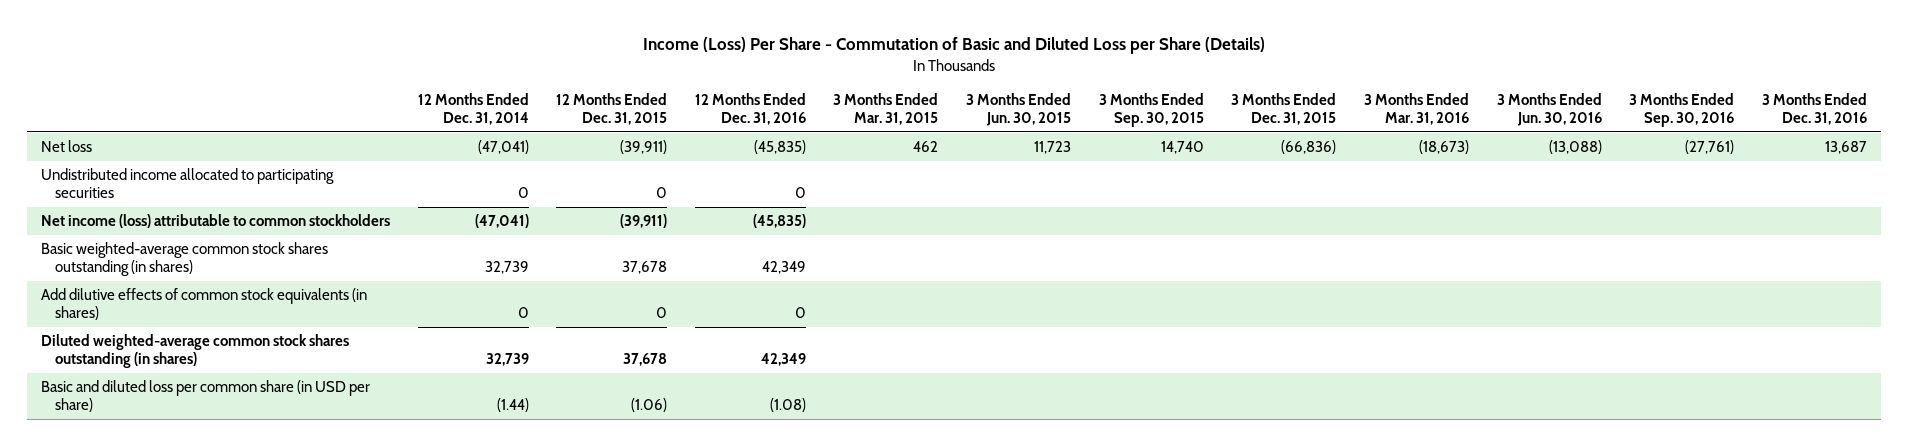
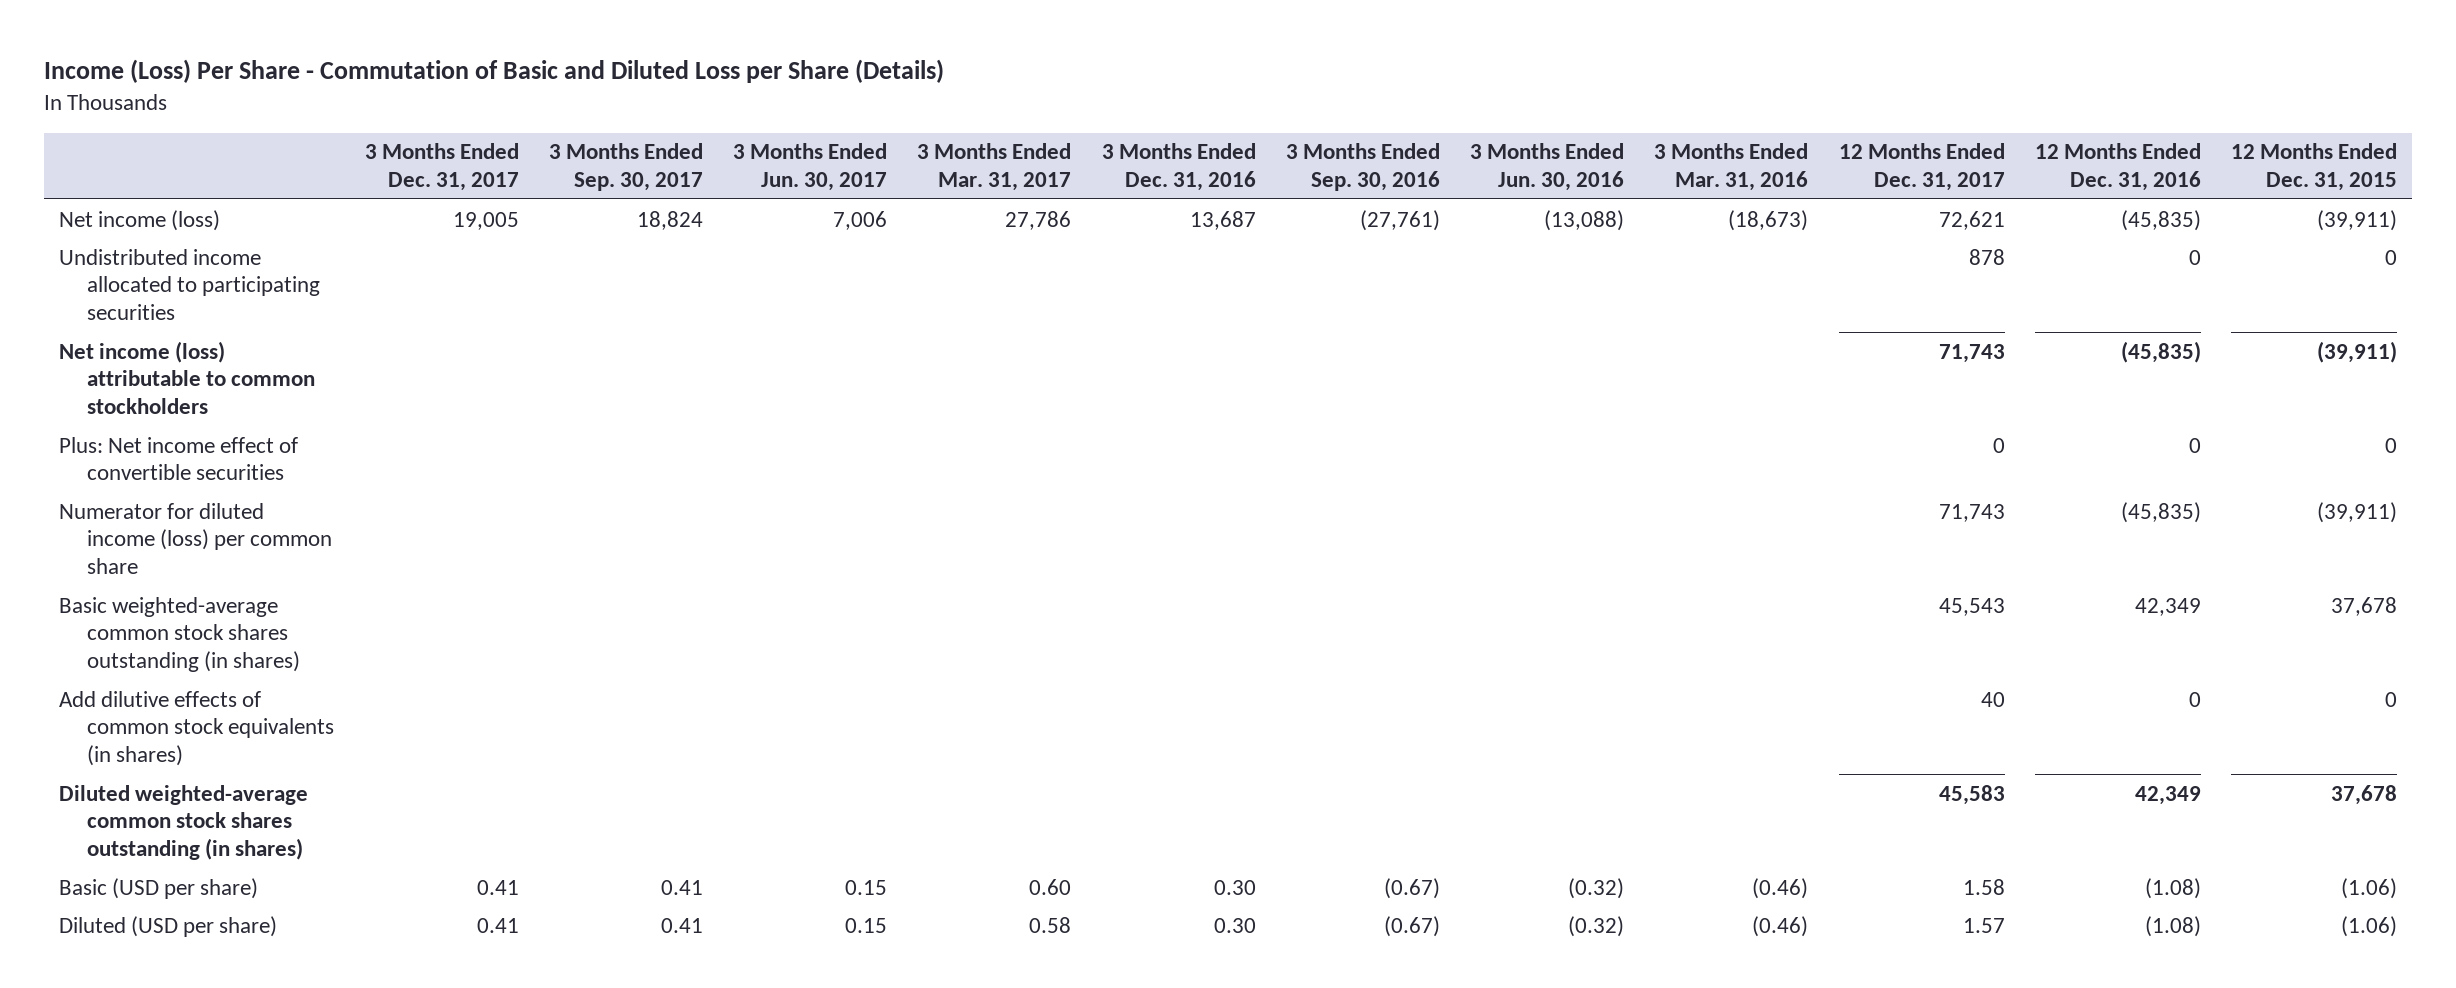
- | 12 Months Ended Dec. 31, 2014 | 12 Months Ended Dec. 31, 2015 | 12 Months Ended Dec. 31, 2016 | 3 Months Ended Mar. 31, 2015 | 3 Months Ended Jun. 30, 2015 | 3 Months Ended Sep. 30, 2015 | 3 Months Ended Dec. 31, 2015 | 3 Months Ended Mar. 31, 2016 | 3 Months Ended Jun. 30, 2016 | 3 Months Ended Sep. 30, 2016 | 3 Months Ended Dec. 31, 2016
+ | 3 Months Ended Dec. 31, 2017 | 3 Months Ended Sep. 30, 2017 | 3 Months Ended Jun. 30, 2017 | 3 Months Ended Mar. 31, 2017 | 3 Months Ended Dec. 31, 2016 | 3 Months Ended Sep. 30, 2016 | 3 Months Ended Jun. 30, 2016 | 3 Months Ended Mar. 31, 2016 | 12 Months Ended Dec. 31, 2017 | 12 Months Ended Dec. 31, 2016 | 12 Months Ended Dec. 31, 2015
- Net loss | (47,041) | (39,911) | (45,835) | 462 | 11,723 | 14,740 | (66,836) | (18,673) | (13,088) | (27,761) | 13,687
+ Net income (loss) | 19,005 | 18,824 | 7,006 | 27,786 | 13,687 | (27,761) | (13,088) | (18,673) | 72,621 | (45,835) | (39,911)
+ Plus: Net income effect of convertible securities | | | | | | | | | 0 | 0 | 0
+ Numerator for diluted income (loss) per common share | | | | | | | | | 71,743 | (45,835) | (39,911)
- Basic and diluted loss per common share (in USD per share) | (1.44) | (1.06) | (1.08) | | | | | | | |
+ Basic (USD per share) | 0.41 | 0.41 | 0.15 | 0.60 | 0.30 | (0.67) | (0.32) | (0.46) | 1.58 | (1.08) | (1.06)
+ Diluted (USD per share) | 0.41 | 0.41 | 0.15 | 0.58 | 0.30 | (0.67) | (0.32) | (0.46) | 1.57 | (1.08) | (1.06)

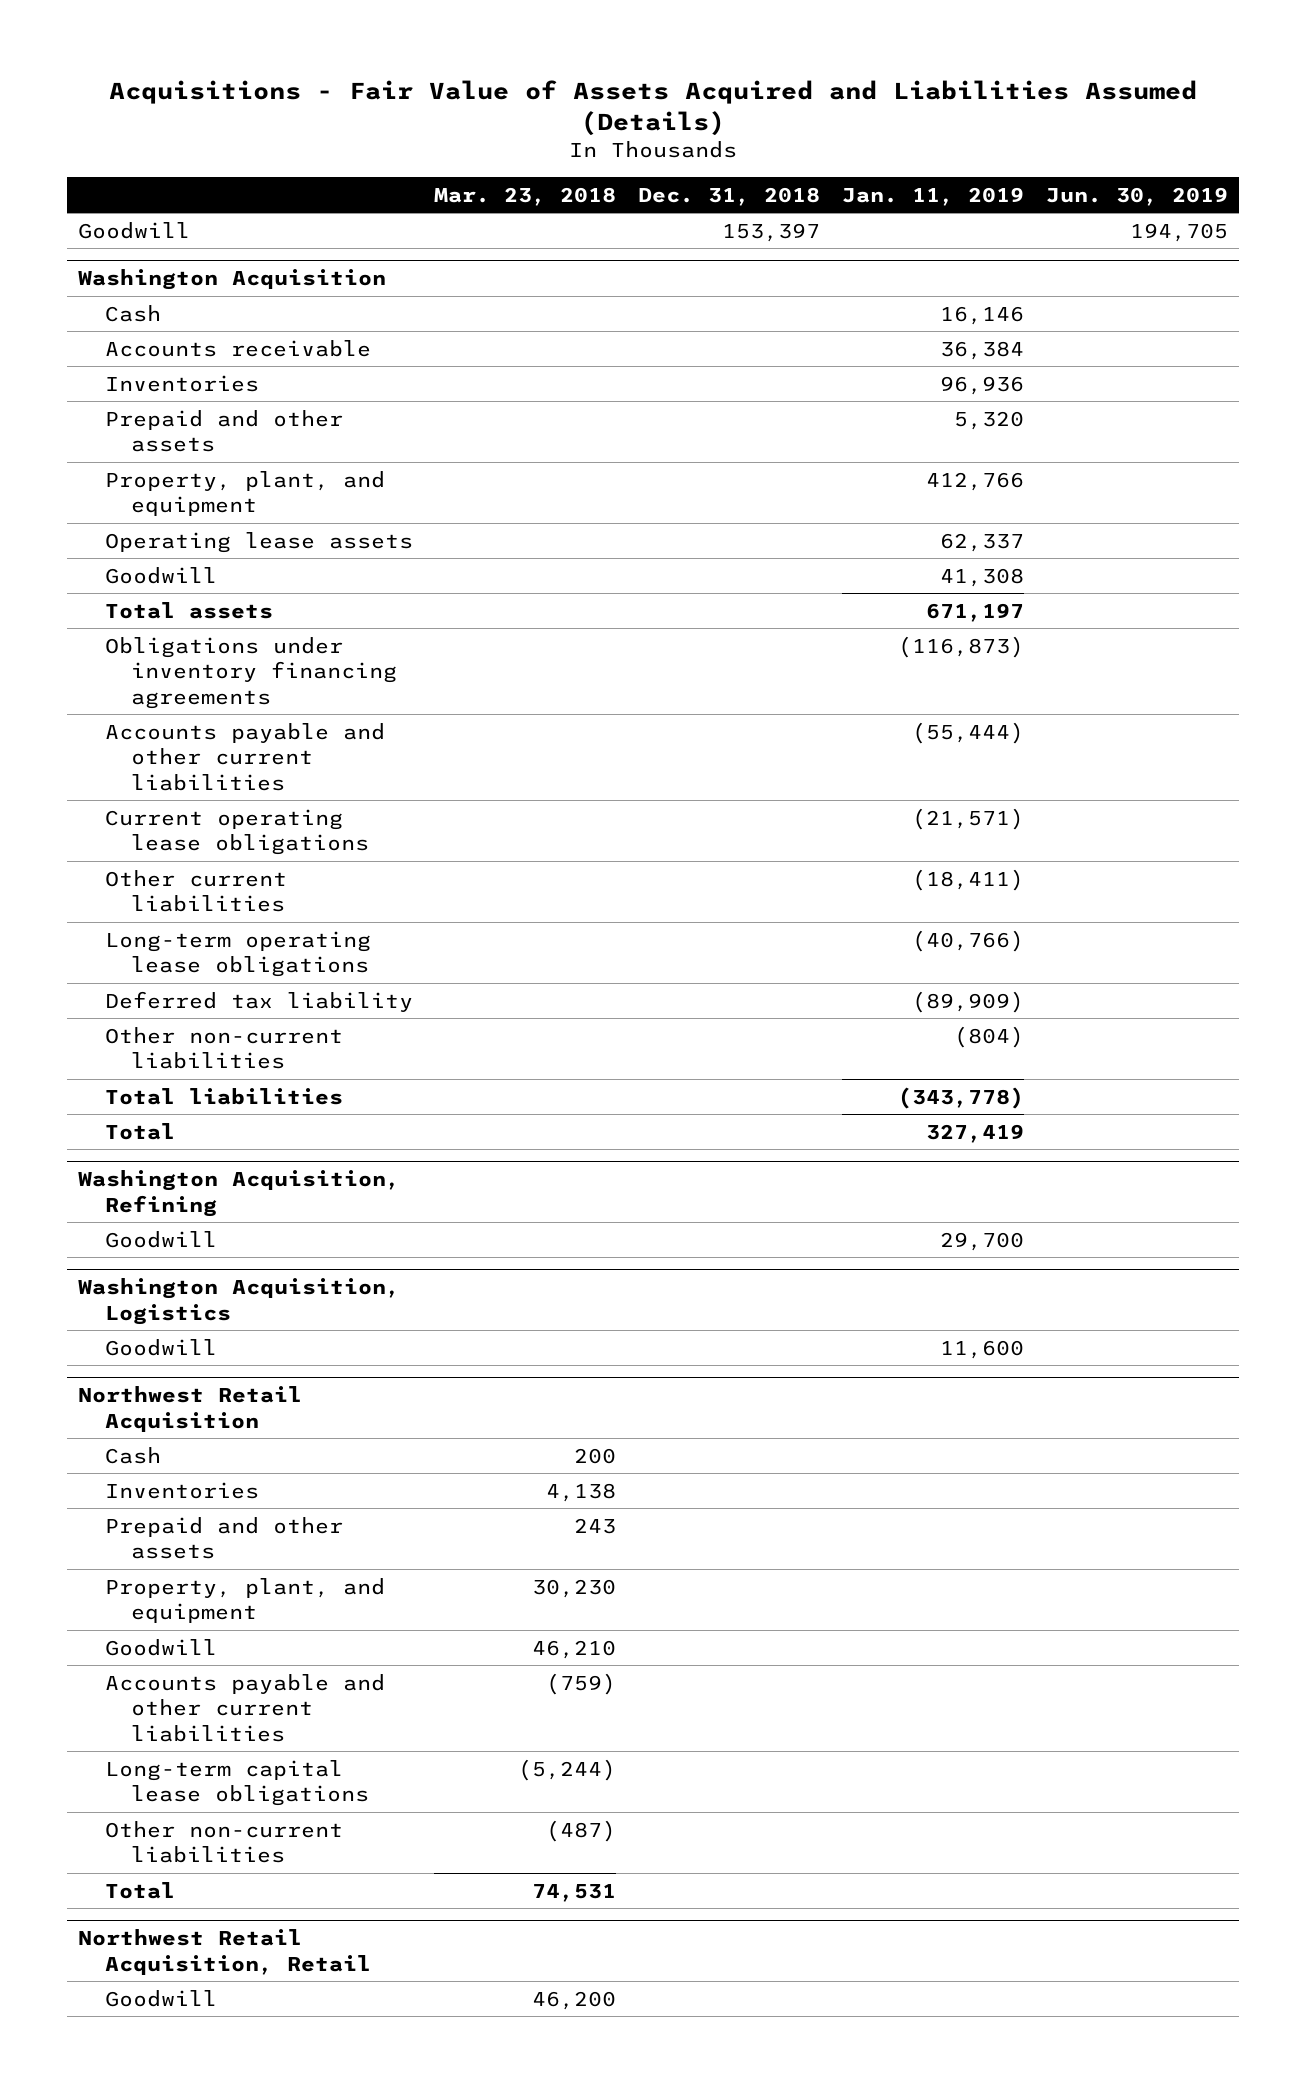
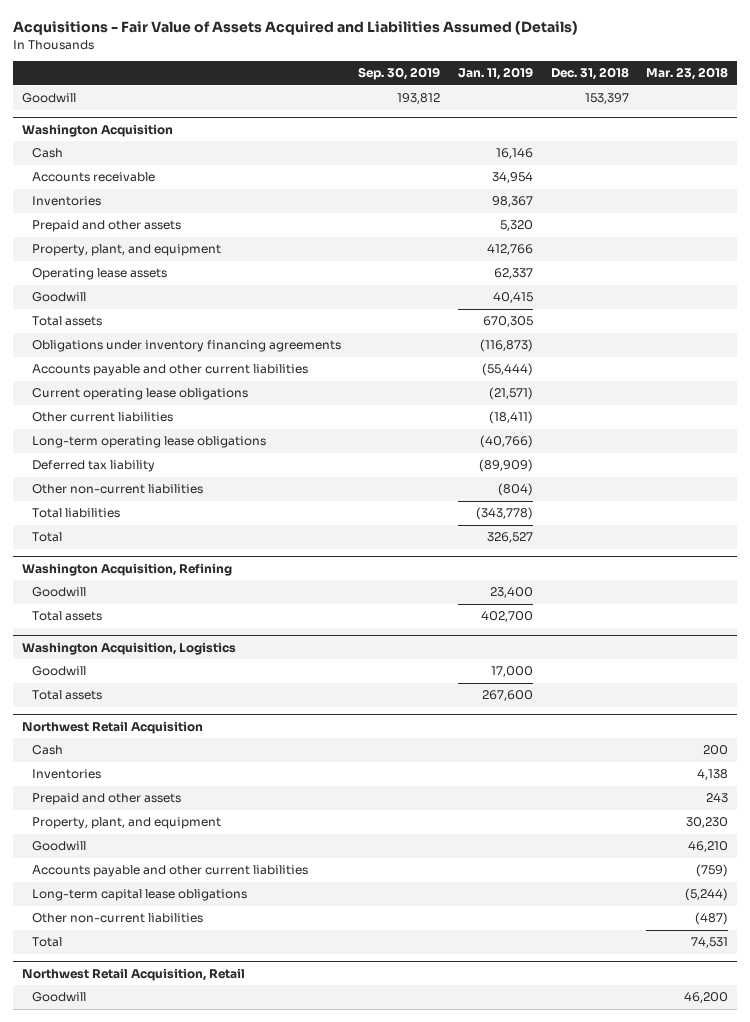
- | Mar. 23, 2018 | Dec. 31, 2018 | Jan. 11, 2019 | Jun. 30, 2019
+ | Sep. 30, 2019 | Jan. 11, 2019 | Dec. 31, 2018 | Mar. 23, 2018
@ Washington Acquisition
- Accounts receivable | | | 36,384 |
- Inventories | | | 96,936 |
+ Accounts receivable | | 34,954 | |
+ Inventories | | 98,367 | |
- Goodwill | | | 41,308 |
- Total assets | | | 671,197 |
+ Goodwill | | 40,415 | |
+ Total assets | | 670,305 | |
- Total | | | 327,419 |
+ Total | | 326,527 | |
@ Washington Acquisition, Refining
- Goodwill | | | 29,700 |
+ Goodwill | | 23,400 | |
+ Total assets | | 402,700 | |
@ Washington Acquisition, Logistics
- Goodwill | | | 11,600 |
+ Goodwill | | 17,000 | |
+ Total assets | | 267,600 | |

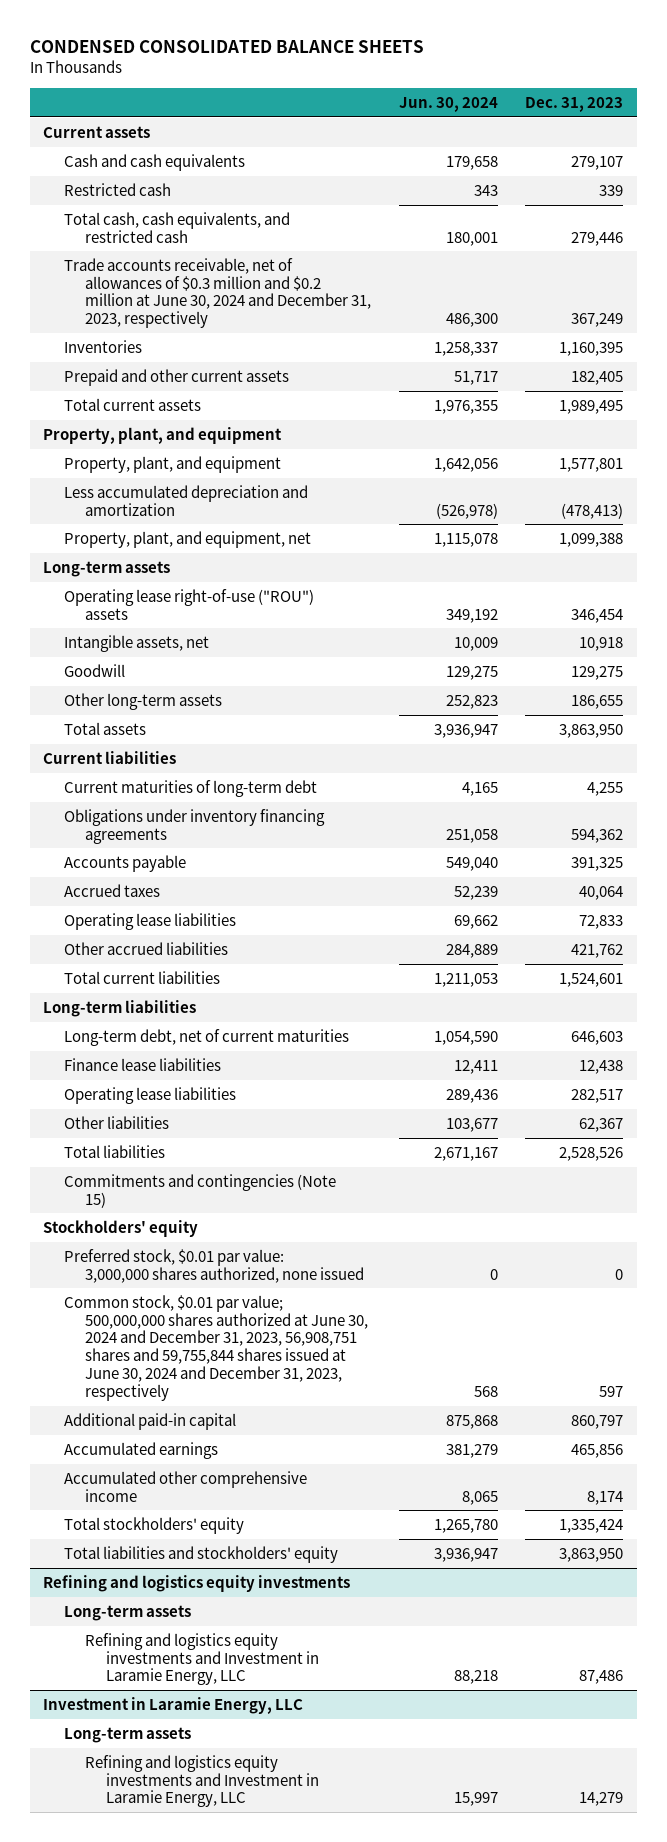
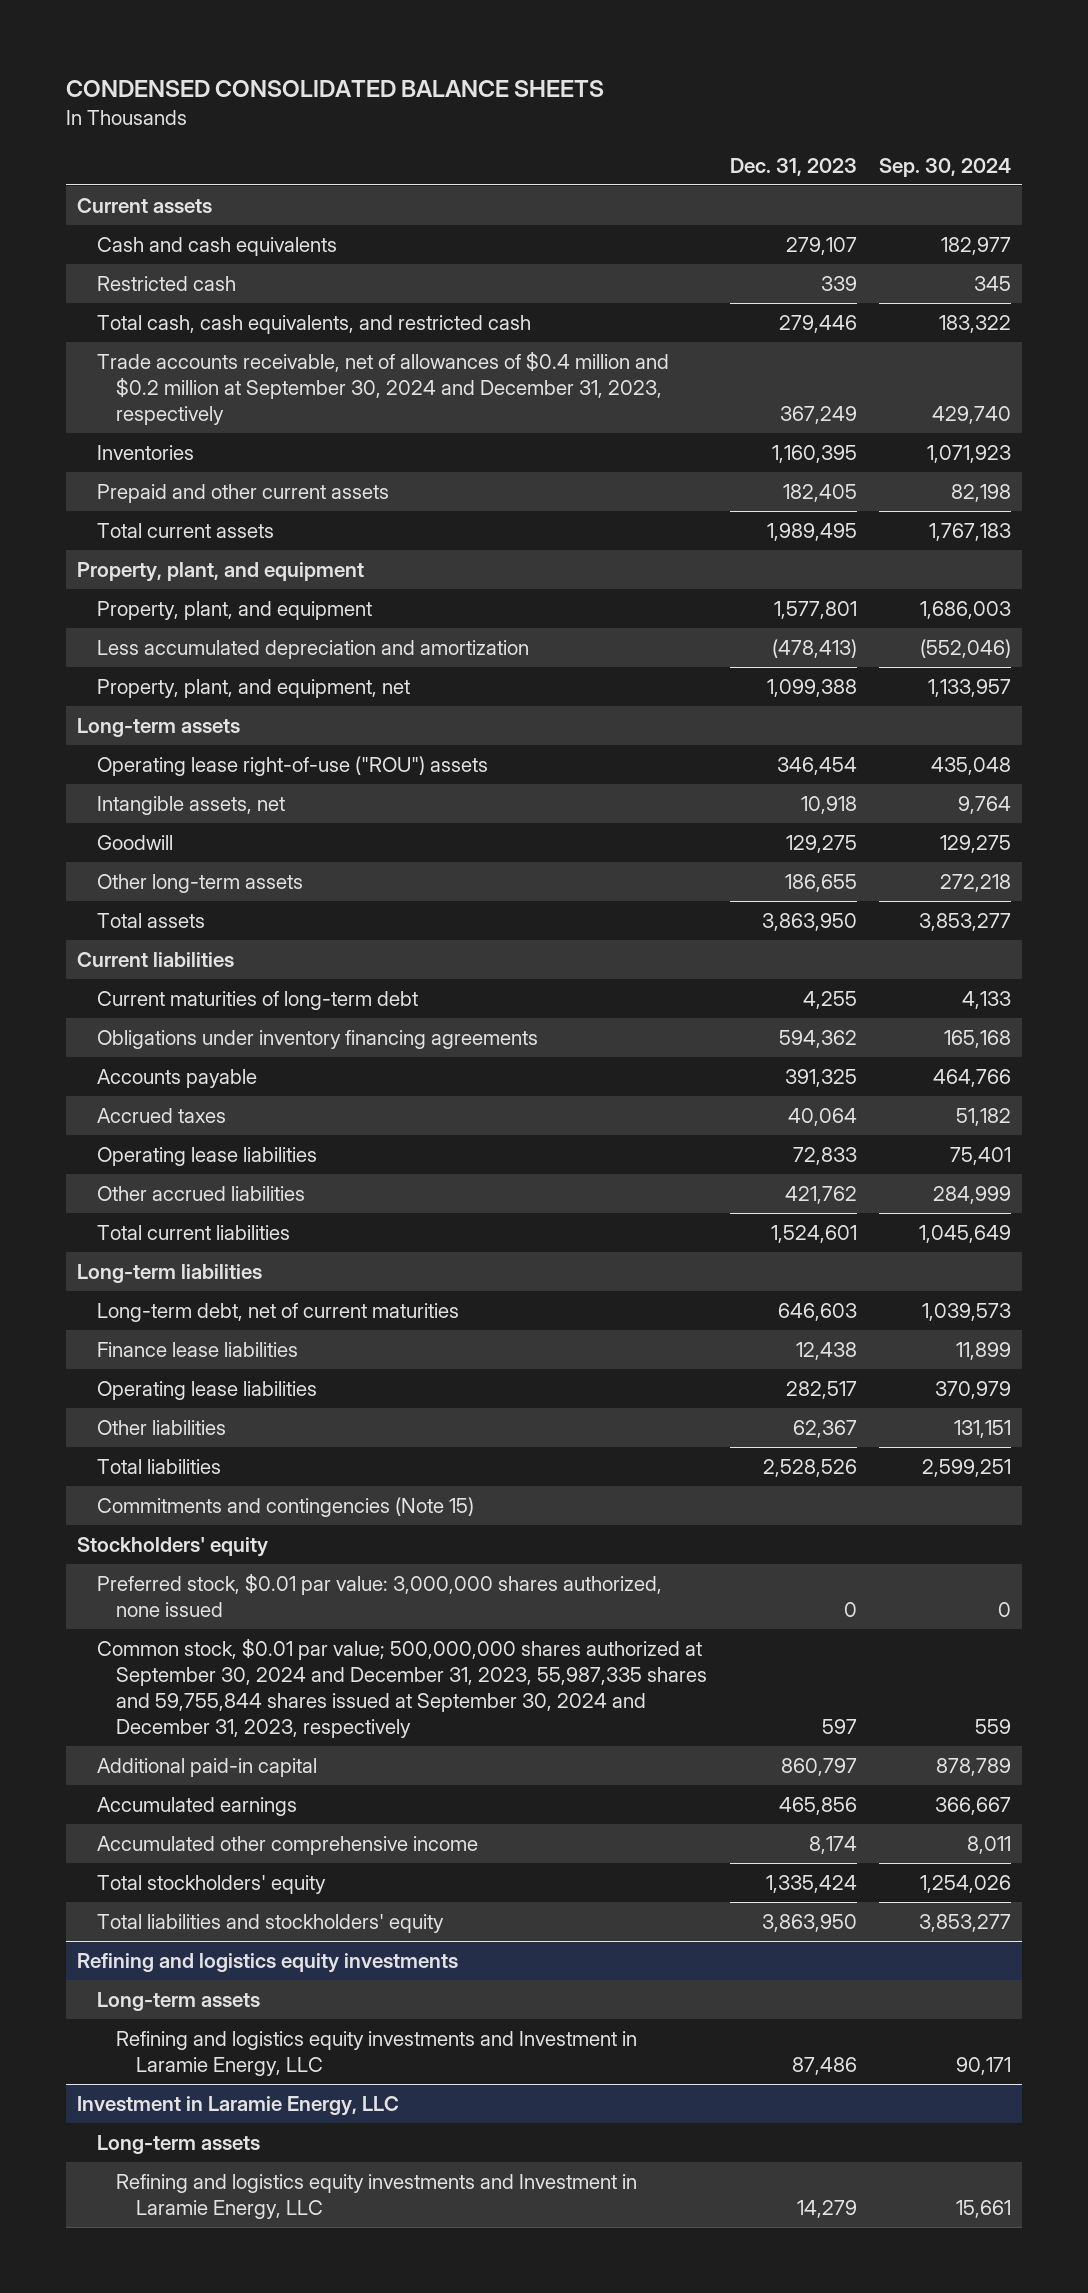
- | Jun. 30, 2024 | Dec. 31, 2023
+ | Dec. 31, 2023 | Sep. 30, 2024
- Trade accounts receivable, net of allowances of $0.3 million and $0.2 million at June 30, 2024 and December 31, 2023, respectively | 486,300 | 367,249
+ Trade accounts receivable, net of allowances of $0.4 million and $0.2 million at September 30, 2024 and December 31, 2023, respectively | 367,249 | 429,740
- Common stock, $0.01 par value; 500,000,000 shares authorized at June 30, 2024 and December 31, 2023, 56,908,751 shares and 59,755,844 shares issued at June 30, 2024 and December 31, 2023, respectively | 568 | 597
+ Common stock, $0.01 par value; 500,000,000 shares authorized at September 30, 2024 and December 31, 2023, 55,987,335 shares and 59,755,844 shares issued at September 30, 2024 and December 31, 2023, respectively | 597 | 559

